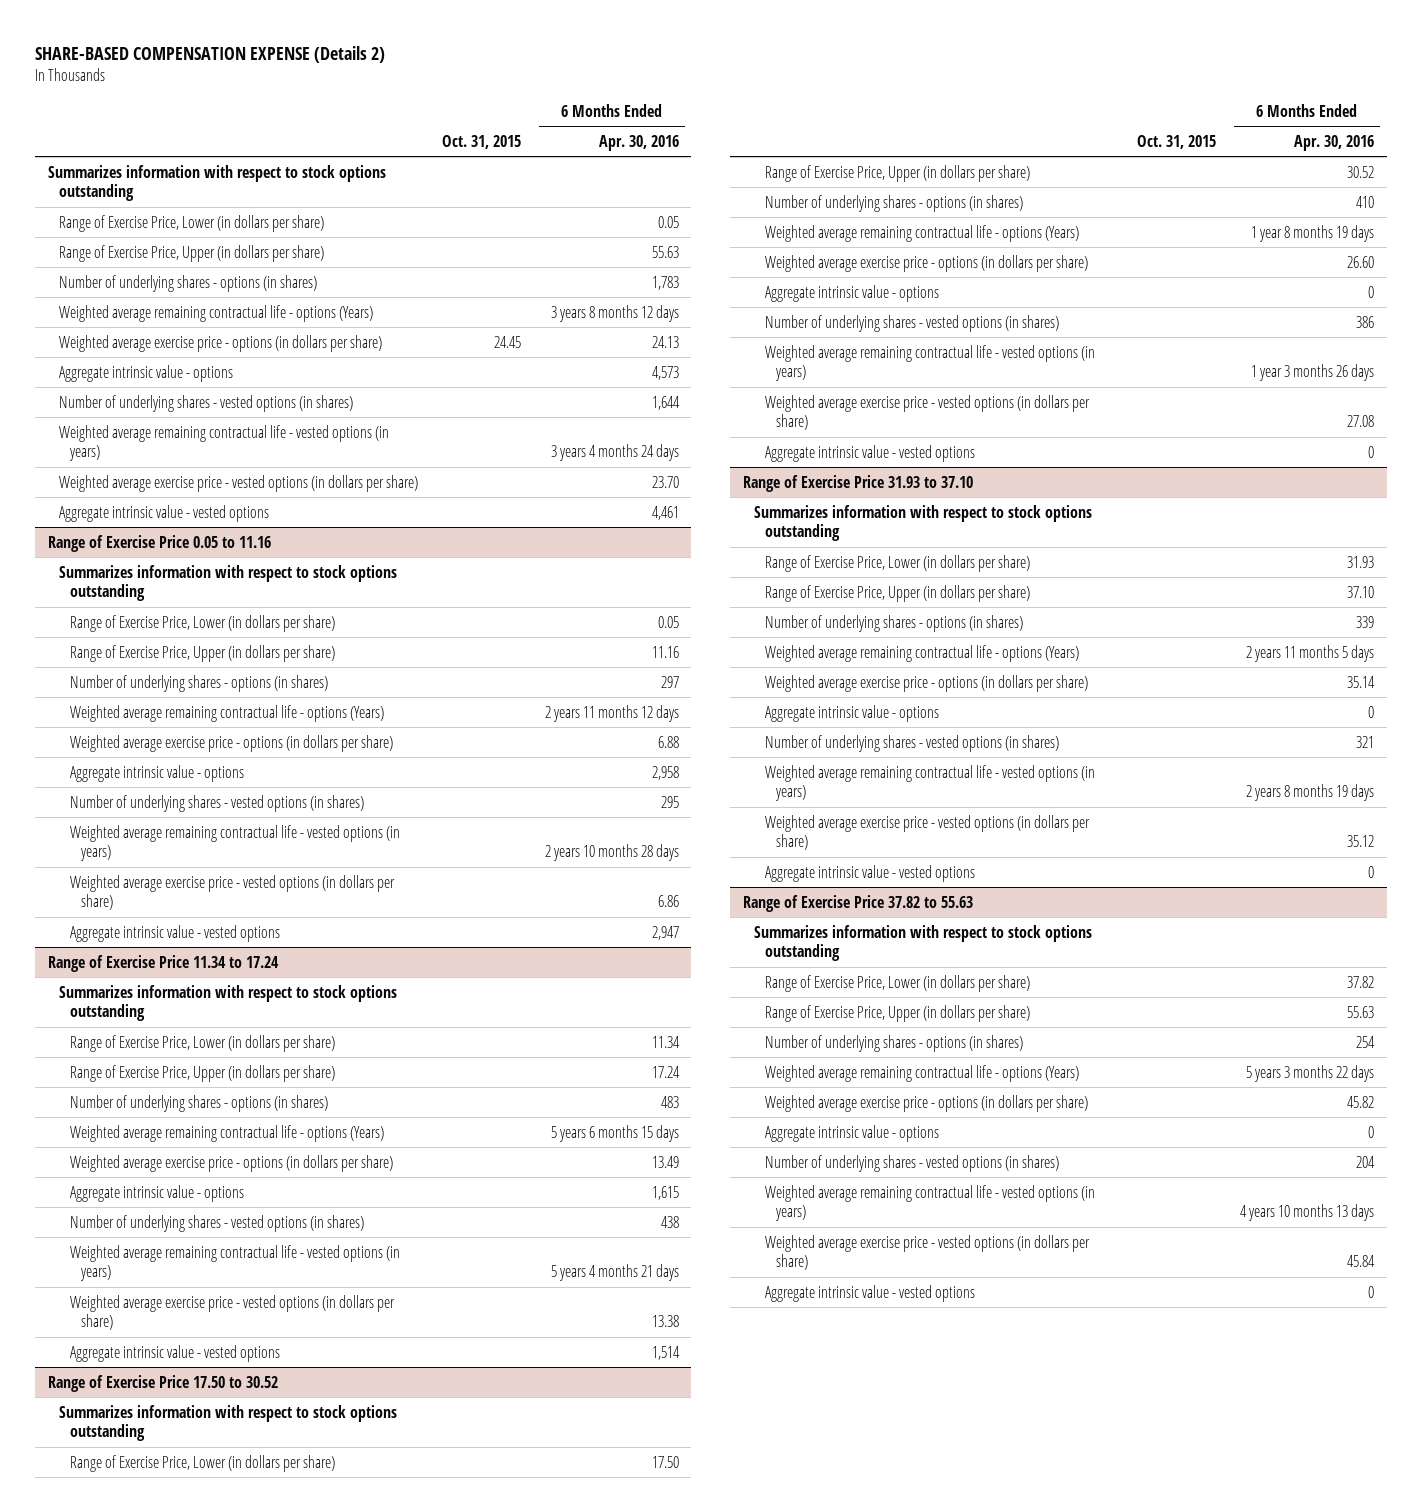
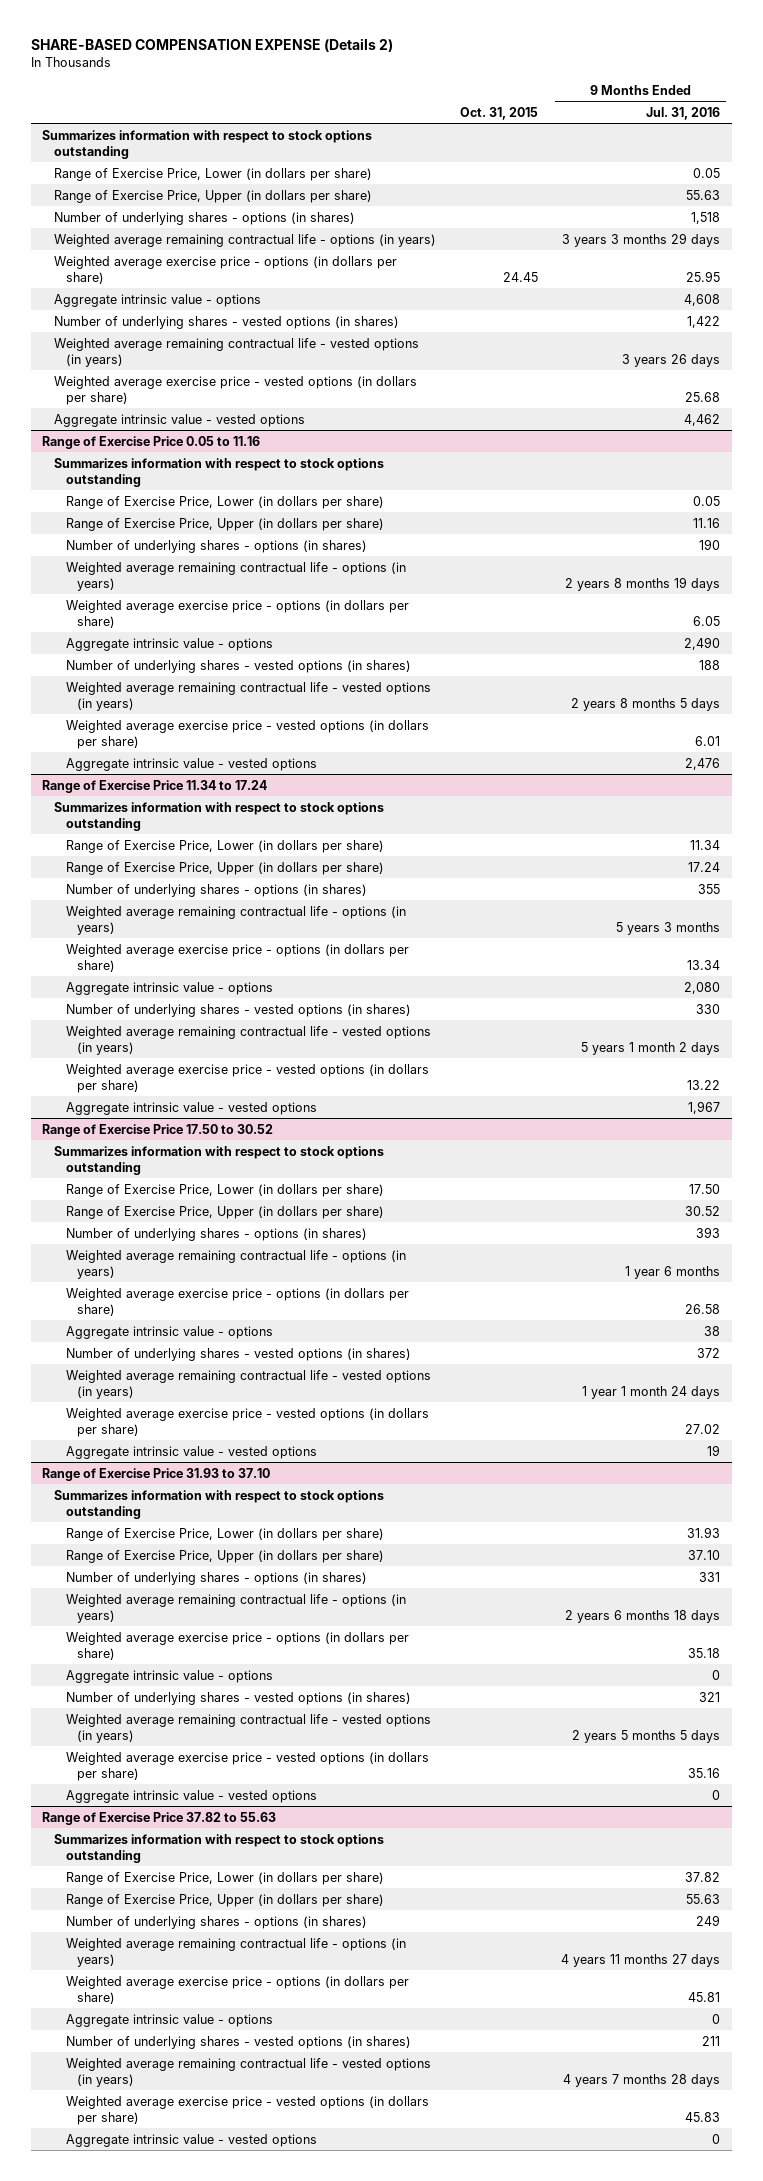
- | Oct. 31, 2015 | 6 Months Ended Apr. 30, 2016
+ | Oct. 31, 2015 | 9 Months Ended Jul. 31, 2016
- Weighted average remaining contractual life - options (Years) | | 3 years 8 months 12 days
+ Weighted average remaining contractual life - options (in years) | | 3 years 3 months 29 days
@ Range of Exercise Price 0.05 to 11.16
- Weighted average remaining contractual life - options (Years) | | 2 years 11 months 12 days
+ Weighted average remaining contractual life - options (in years) | | 2 years 8 months 19 days
@ Range of Exercise Price 11.34 to 17.24
- Weighted average remaining contractual life - options (Years) | | 5 years 6 months 15 days
+ Weighted average remaining contractual life - options (in years) | | 5 years 3 months
@ Range of Exercise Price 17.50 to 30.52
- Weighted average remaining contractual life - options (Years) | | 1 year 8 months 19 days
+ Weighted average remaining contractual life - options (in years) | | 1 year 6 months
@ Range of Exercise Price 31.93 to 37.10
- Weighted average remaining contractual life - options (Years) | | 2 years 11 months 5 days
+ Weighted average remaining contractual life - options (in years) | | 2 years 6 months 18 days
@ Range of Exercise Price 37.82 to 55.63
- Weighted average remaining contractual life - options (Years) | | 5 years 3 months 22 days
+ Weighted average remaining contractual life - options (in years) | | 4 years 11 months 27 days

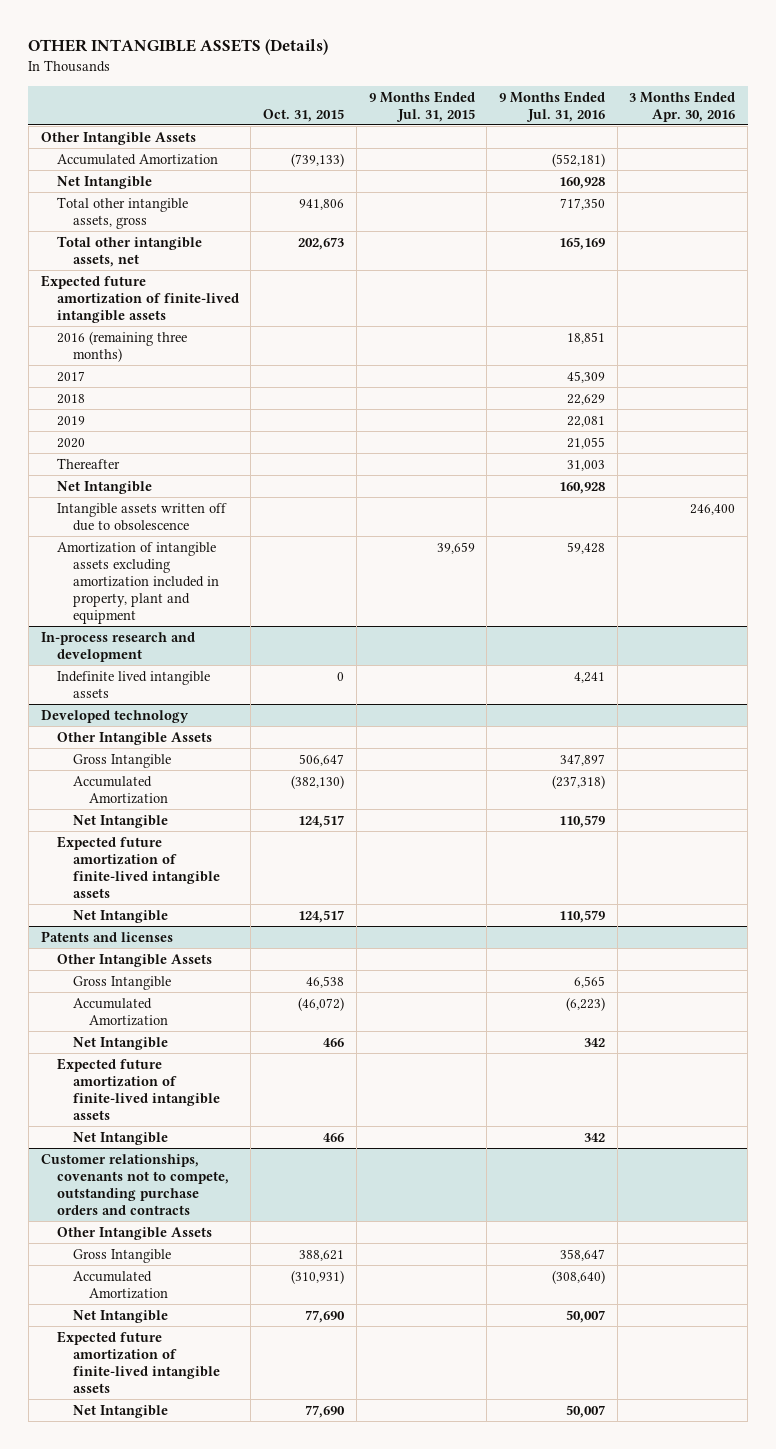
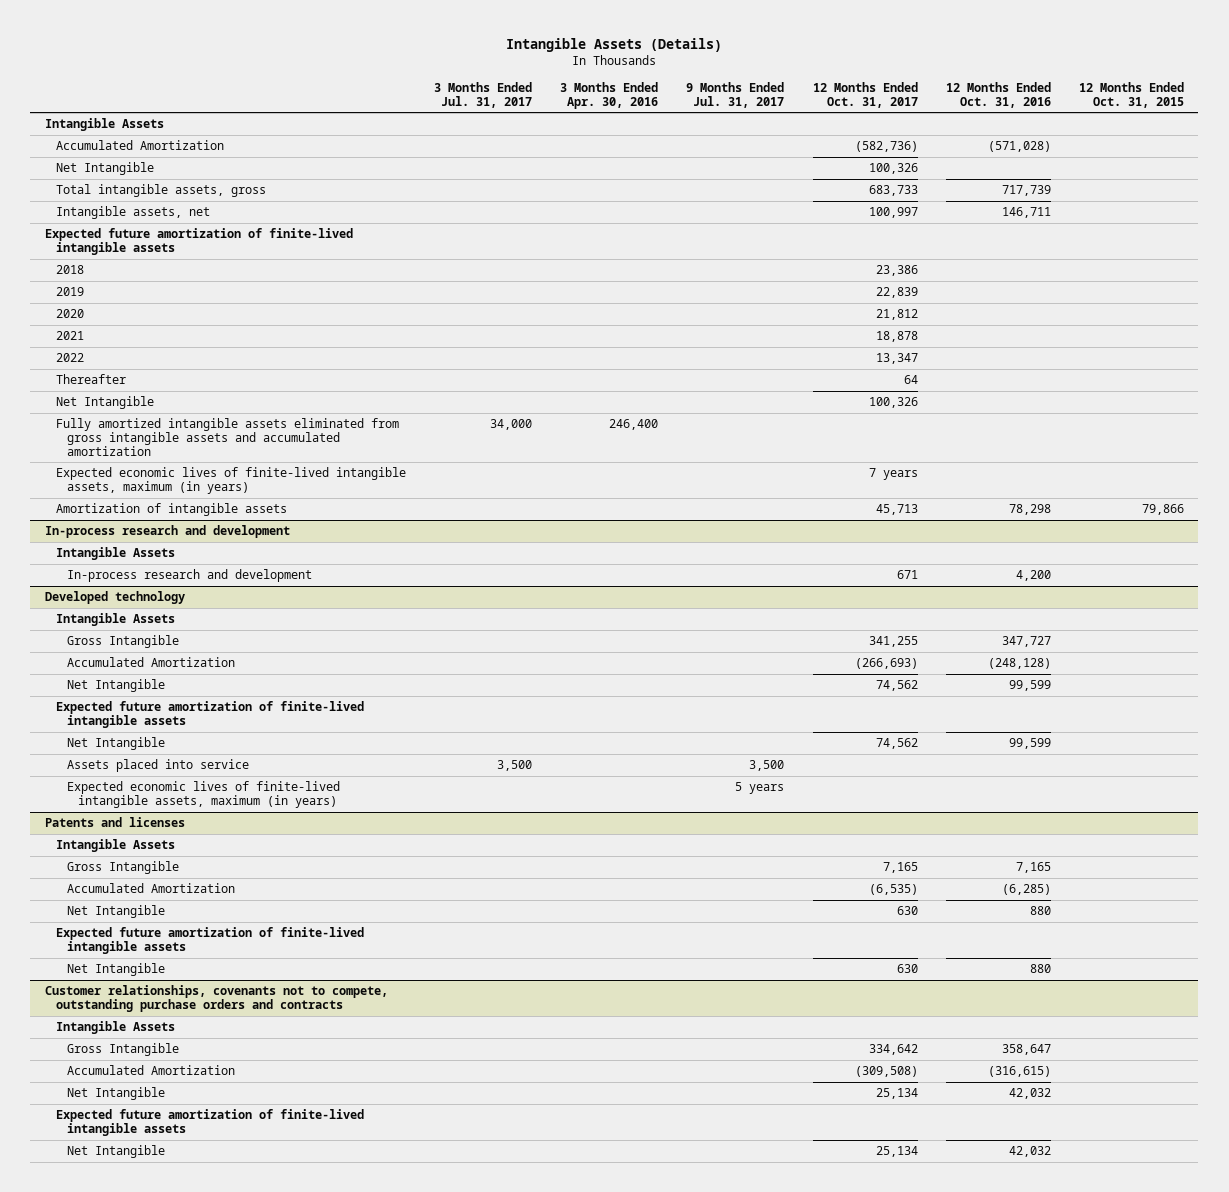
- OTHER INTANGIBLE ASSETS (Details)
+ Intangible Assets (Details)
- | Oct. 31, 2015 | 9 Months Ended Jul. 31, 2015 | 9 Months Ended Jul. 31, 2016 | 3 Months Ended Apr. 30, 2016
+ | 3 Months Ended Jul. 31, 2017 | 3 Months Ended Apr. 30, 2016 | 9 Months Ended Jul. 31, 2017 | 12 Months Ended Oct. 31, 2017 | 12 Months Ended Oct. 31, 2016 | 12 Months Ended Oct. 31, 2015
- Other Intangible Assets
+ Intangible Assets
- Total other intangible assets, gross | 941,806 | | 717,350 |
- Total other intangible assets, net | 202,673 | | 165,169 |
+ Total intangible assets, gross | | | | 683,733 | 717,739 |
+ Intangible assets, net | | | | 100,997 | 146,711 |
- 2016 (remaining three months) | | | 18,851 |
- 2017 | | | 45,309 |
+ 2021 | | | | 18,878 | |
+ 2022 | | | | 13,347 | |
- Intangible assets written off due to obsolescence | | | | 246,400
- Amortization of intangible assets excluding amortization included in property, plant and equipment | | 39,659 | 59,428 |
+ Fully amortized intangible assets eliminated from gross intangible assets and accumulated amortization | 34,000 | 246,400 | | | |
+ Expected economic lives of finite-lived intangible assets, maximum (in years) | | | | 7 years | |
+ Amortization of intangible assets | | | | 45,713 | 78,298 | 79,866
@ In-process research and development
- Indefinite lived intangible assets | 0 | | 4,241 |
+ Intangible Assets
+ In-process research and development | | | | 671 | 4,200 |
@ Developed technology
- Other Intangible Assets
+ Intangible Assets
+ Assets placed into service | 3,500 | | 3,500 | | |
+ Expected economic lives of finite-lived intangible assets, maximum (in years) | | | 5 years | | |
@ Patents and licenses
- Other Intangible Assets
+ Intangible Assets
@ Customer relationships, covenants not to compete, outstanding purchase orders and contracts
- Other Intangible Assets
+ Intangible Assets

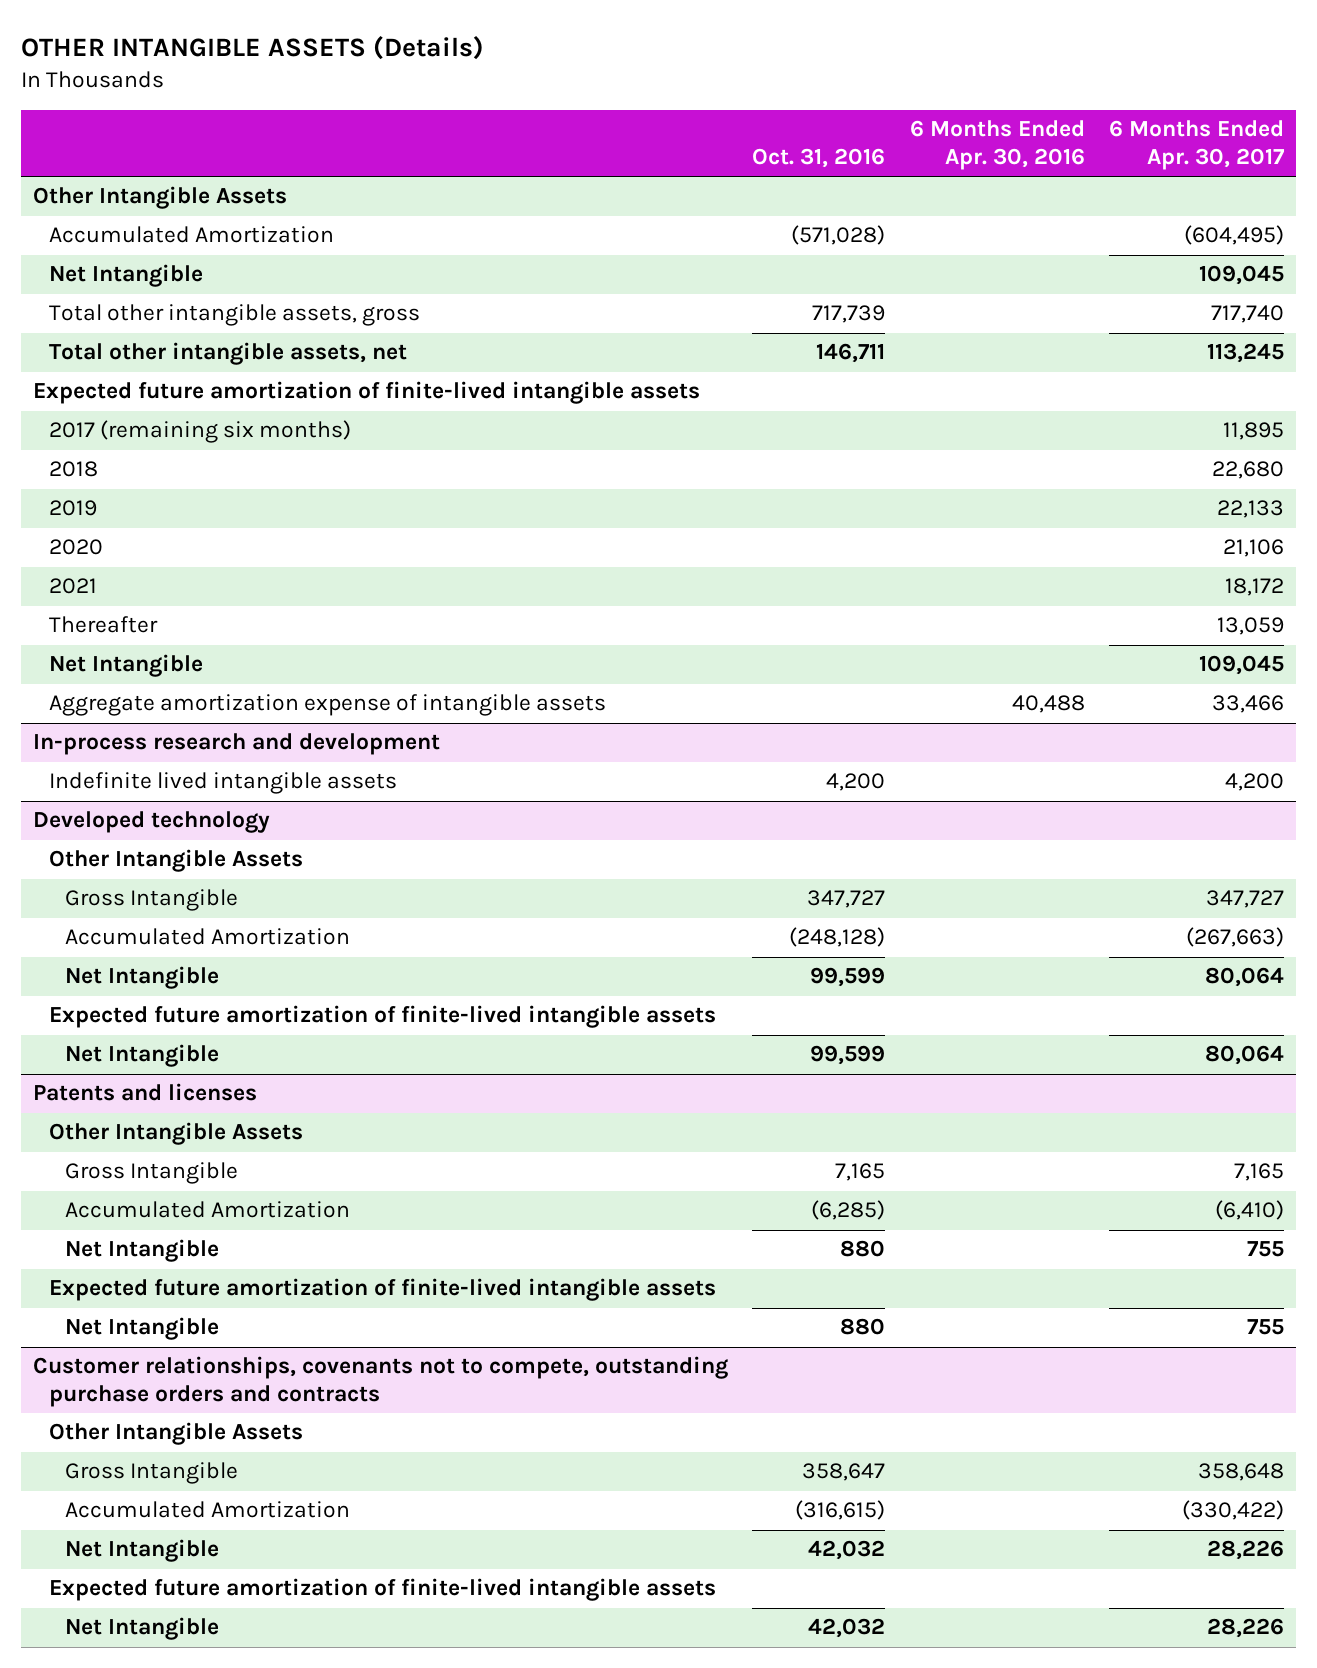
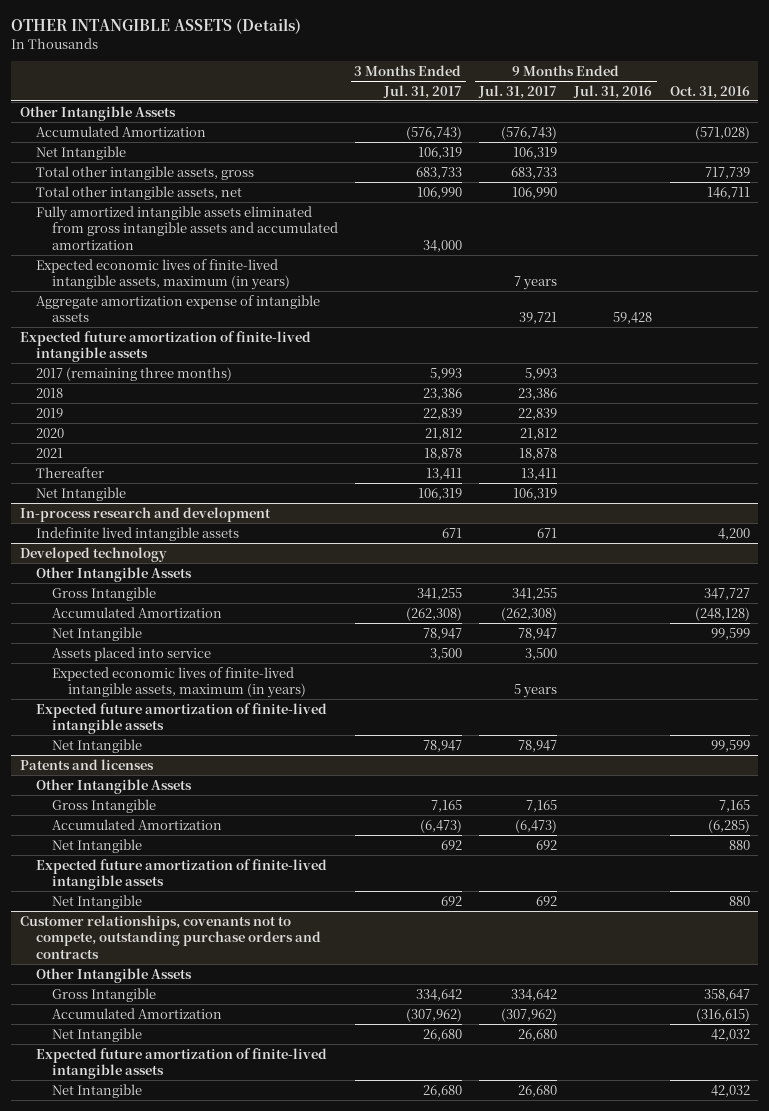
- | Oct. 31, 2016 | 6 Months Ended Apr. 30, 2016 | 6 Months Ended Apr. 30, 2017
+ | 3 Months Ended Jul. 31, 2017 | 9 Months Ended Jul. 31, 2017 | 9 Months Ended Jul. 31, 2016 | Oct. 31, 2016
+ Fully amortized intangible assets eliminated from gross intangible assets and accumulated amortization | 34,000 | | |
+ Expected economic lives of finite-lived intangible assets, maximum (in years) | | 7 years | |
moved up: Aggregate amortization expense of intangible assets | | 39,721 | 59,428 |
- 2017 (remaining six months) | | | 11,895
+ 2017 (remaining three months) | 5,993 | 5,993 | |
@ Developed technology
+ Assets placed into service | 3,500 | 3,500 | |
+ Expected economic lives of finite-lived intangible assets, maximum (in years) | | 5 years | |

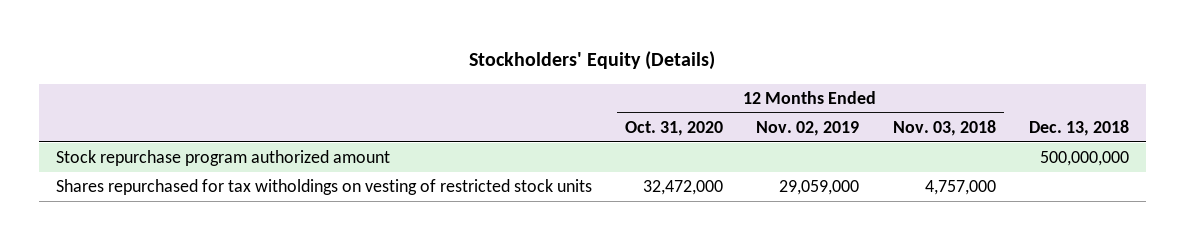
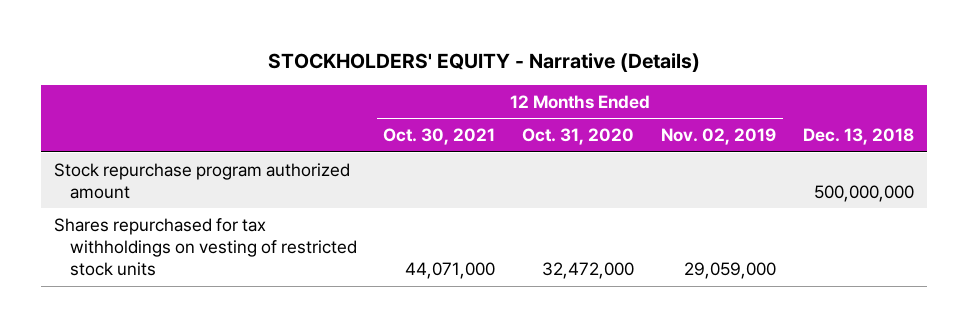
- Stockholders' Equity (Details)
+ STOCKHOLDERS' EQUITY - Narrative (Details)
- | 12 Months Ended Oct. 31, 2020 | 12 Months Ended Nov. 02, 2019 | 12 Months Ended Nov. 03, 2018 | Dec. 13, 2018
+ | 12 Months Ended Oct. 30, 2021 | 12 Months Ended Oct. 31, 2020 | 12 Months Ended Nov. 02, 2019 | Dec. 13, 2018
- Shares repurchased for tax witholdings on vesting of restricted stock units | 32,472,000 | 29,059,000 | 4,757,000 |
+ Shares repurchased for tax withholdings on vesting of restricted stock units | 44,071,000 | 32,472,000 | 29,059,000 |

